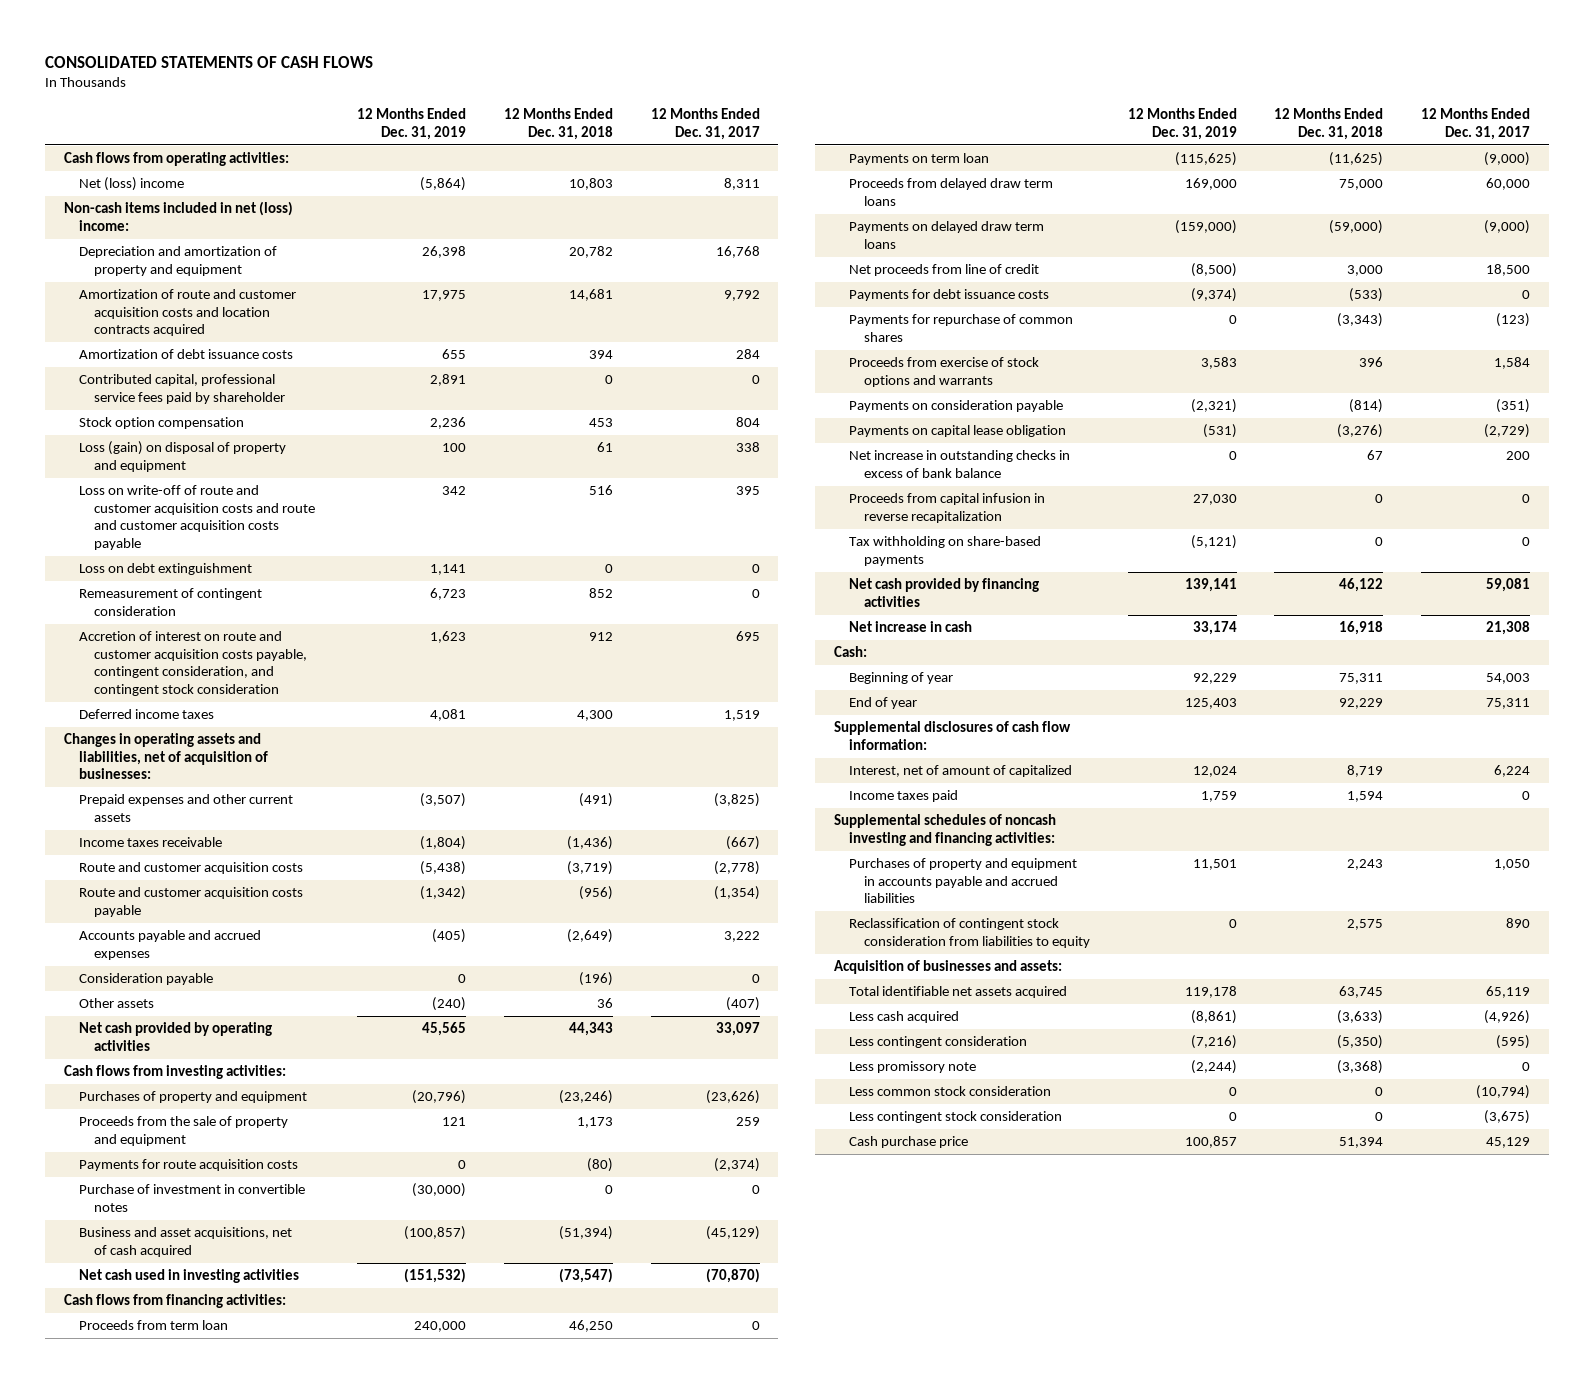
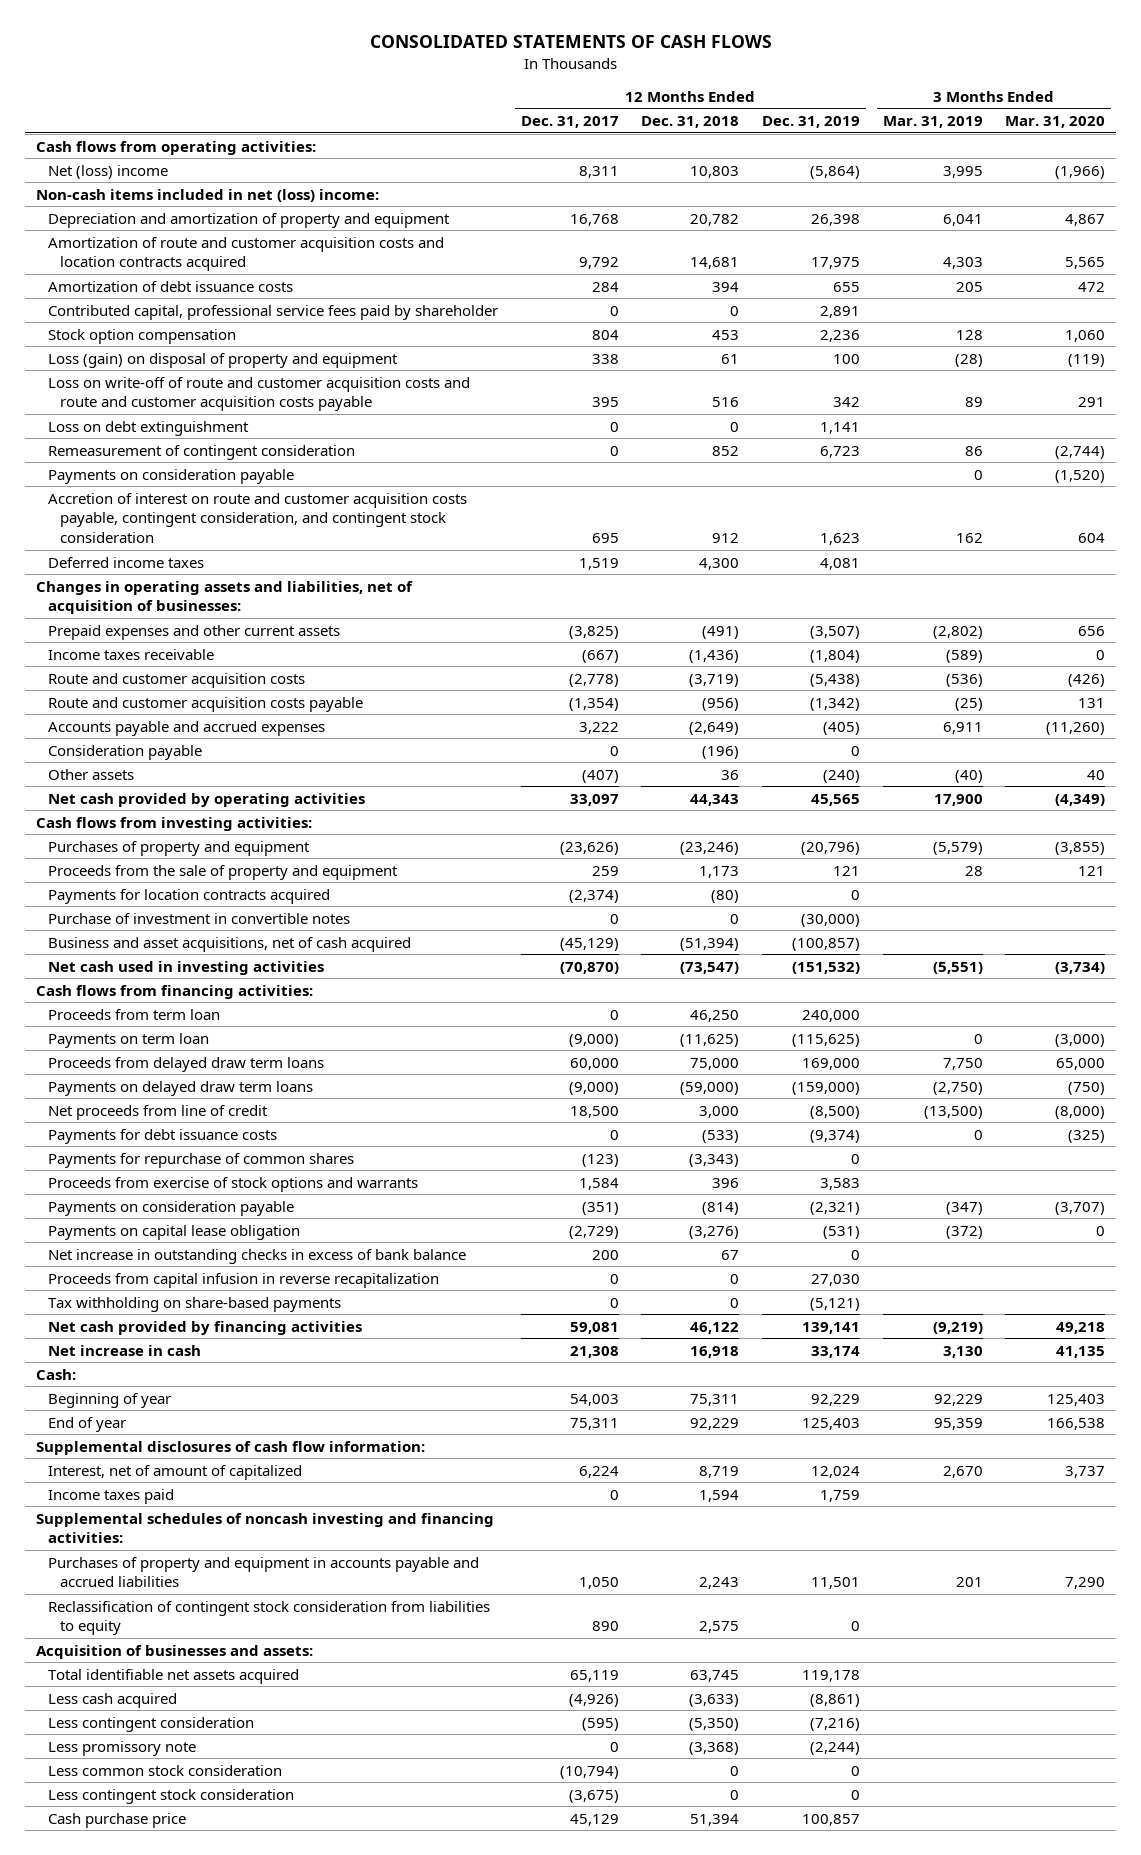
- | 12 Months Ended Dec. 31, 2019 | 12 Months Ended Dec. 31, 2018 | 12 Months Ended Dec. 31, 2017
+ | 12 Months Ended Dec. 31, 2017 | 12 Months Ended Dec. 31, 2018 | 12 Months Ended Dec. 31, 2019 | 3 Months Ended Mar. 31, 2019 | 3 Months Ended Mar. 31, 2020
+ Payments on consideration payable | | | | 0 | (1,520)
- Payments for route acquisition costs | 0 | (80) | (2,374)
+ Payments for location contracts acquired | (2,374) | (80) | 0 | |

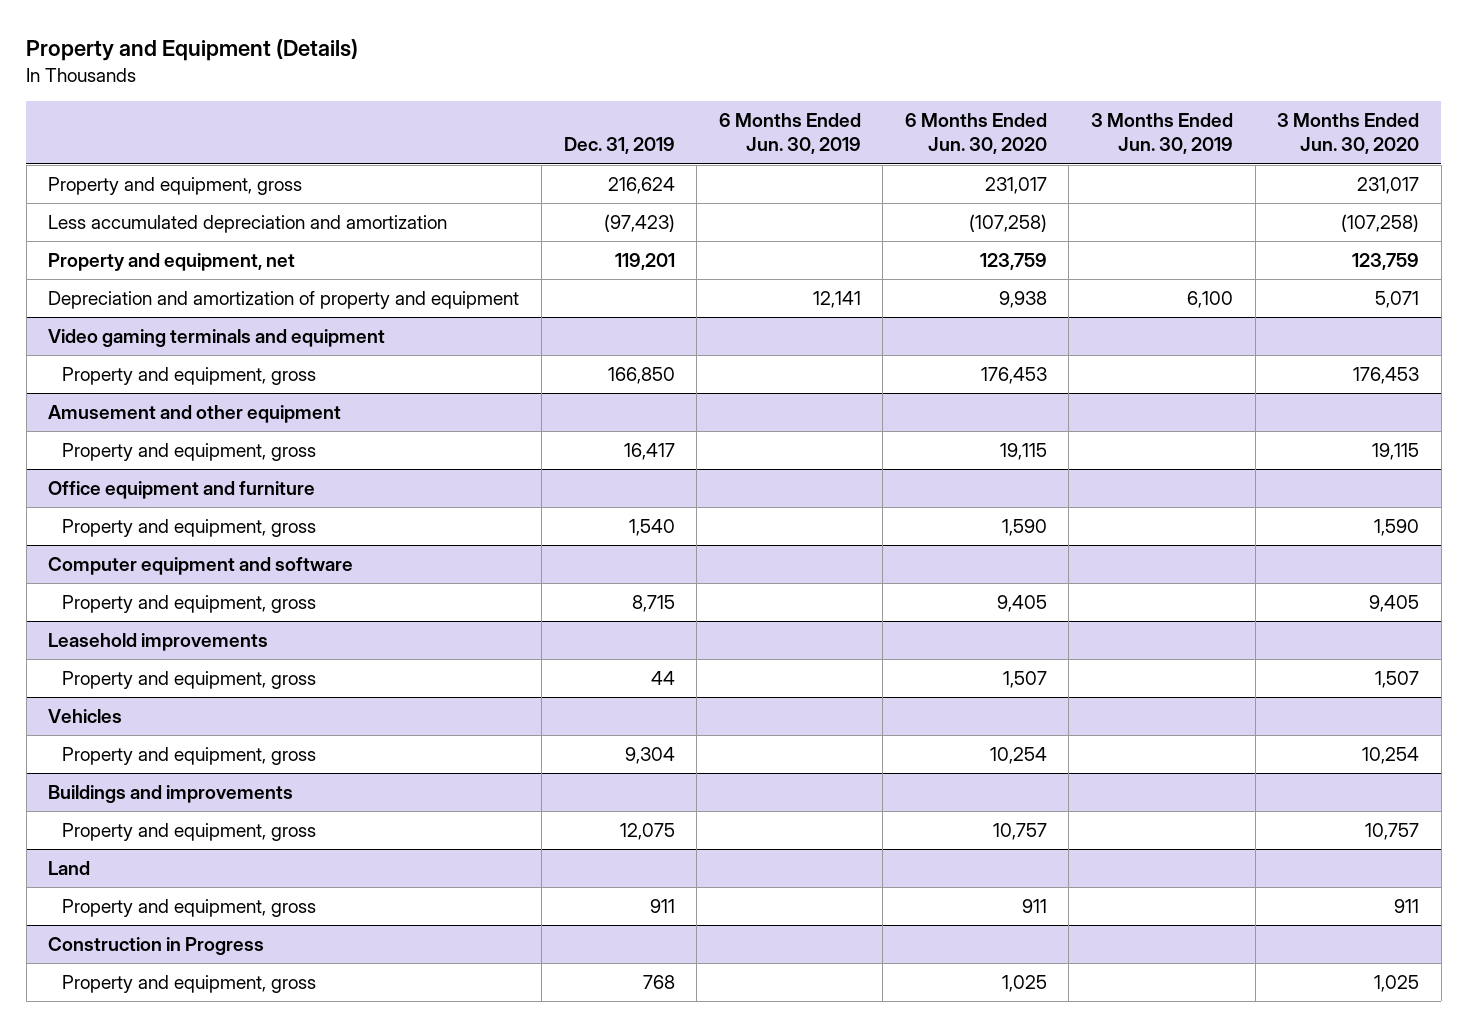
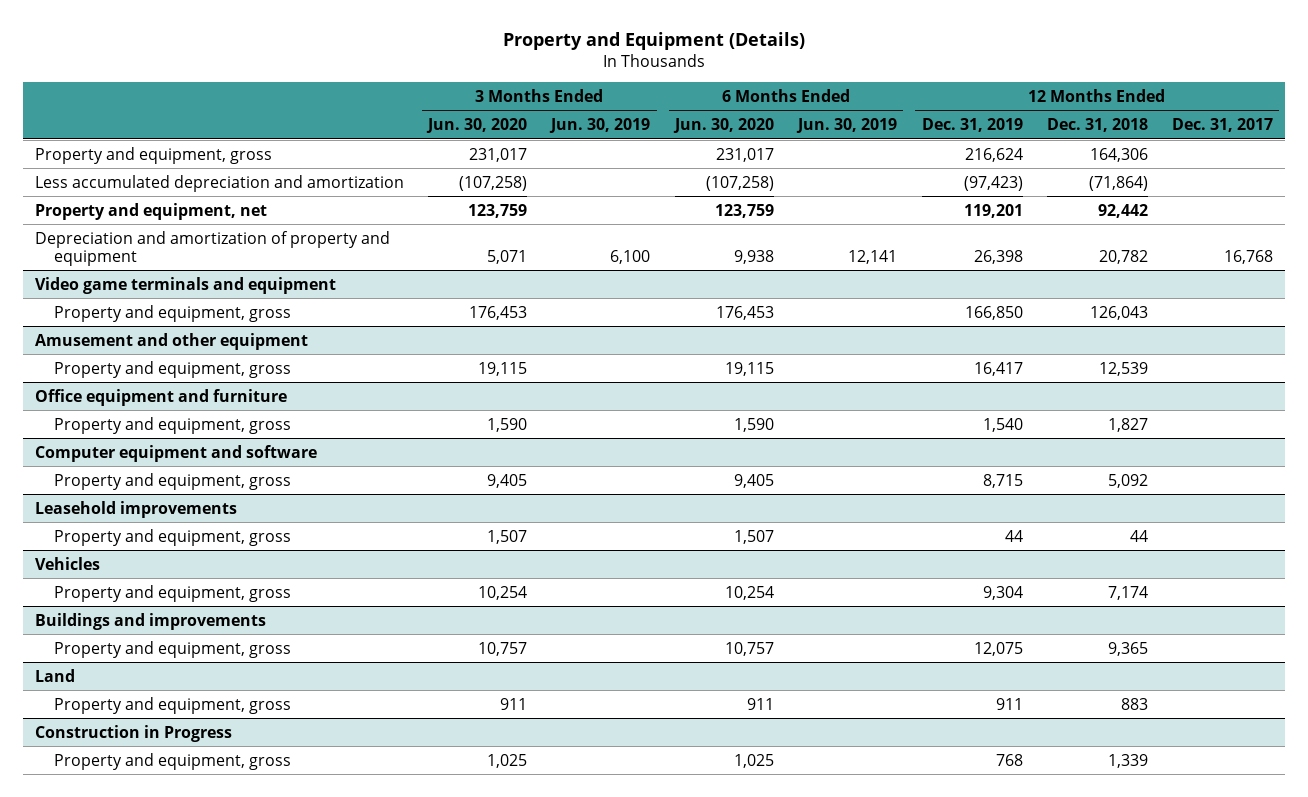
- | Dec. 31, 2019 | 6 Months Ended Jun. 30, 2019 | 6 Months Ended Jun. 30, 2020 | 3 Months Ended Jun. 30, 2019 | 3 Months Ended Jun. 30, 2020
+ | 3 Months Ended Jun. 30, 2020 | 3 Months Ended Jun. 30, 2019 | 6 Months Ended Jun. 30, 2020 | 6 Months Ended Jun. 30, 2019 | 12 Months Ended Dec. 31, 2019 | 12 Months Ended Dec. 31, 2018 | 12 Months Ended Dec. 31, 2017
- Video gaming terminals and equipment
+ Video game terminals and equipment

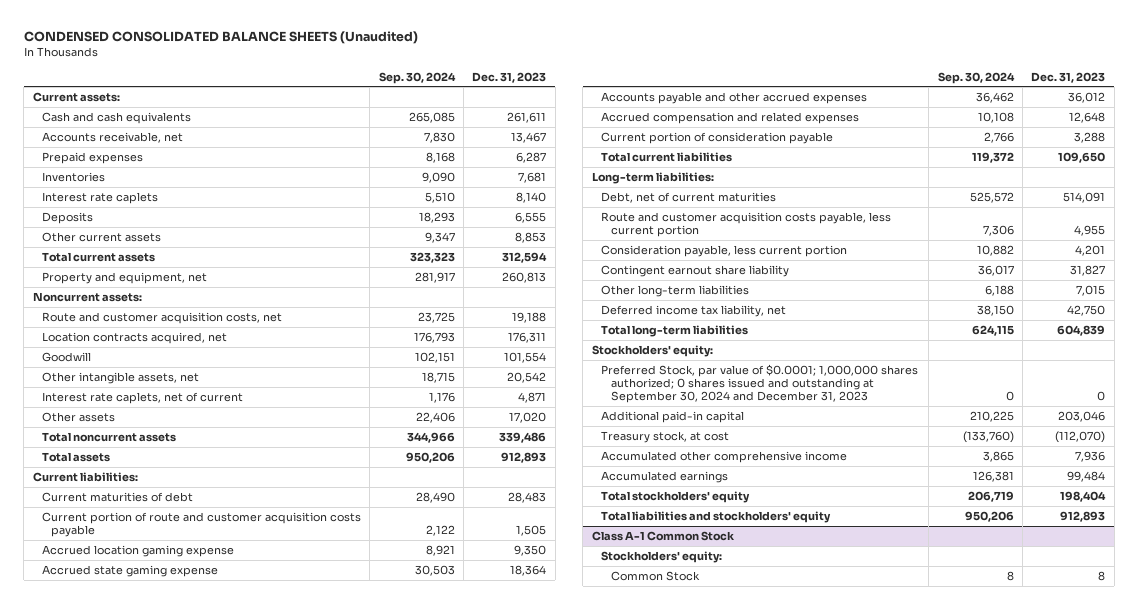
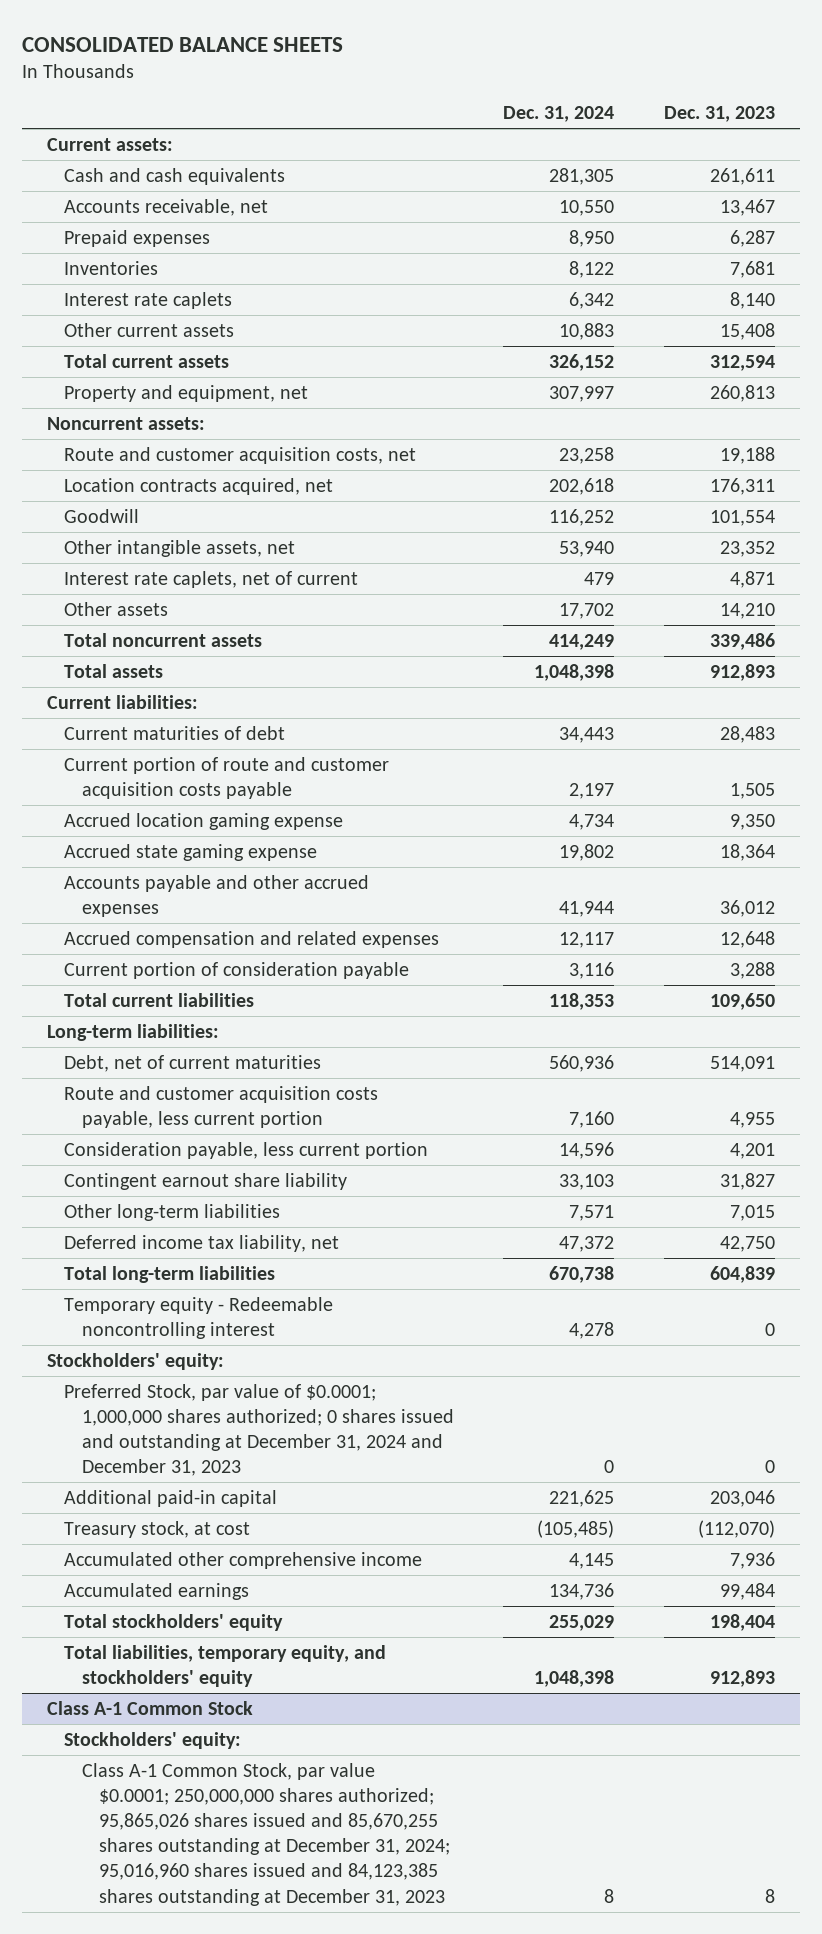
- CONDENSED CONSOLIDATED BALANCE SHEETS (Unaudited)
+ CONSOLIDATED BALANCE SHEETS
- | Sep. 30, 2024 | Dec. 31, 2023
+ | Dec. 31, 2024 | Dec. 31, 2023
- Deposits | 18,293 | 6,555
- Other current assets | 9,347 | 8,853
+ Other current assets | 10,883 | 15,408
- Other intangible assets, net | 18,715 | 20,542
+ Other intangible assets, net | 53,940 | 23,352
- Other assets | 22,406 | 17,020
+ Other assets | 17,702 | 14,210
+ Temporary equity - Redeemable noncontrolling interest | 4,278 | 0
- Preferred Stock, par value of $0.0001; 1,000,000 shares authorized; 0 shares issued and outstanding at September 30, 2024 and December 31, 2023 | 0 | 0
+ Preferred Stock, par value of $0.0001; 1,000,000 shares authorized; 0 shares issued and outstanding at December 31, 2024 and December 31, 2023 | 0 | 0
- Total liabilities and stockholders' equity | 950,206 | 912,893
+ Total liabilities, temporary equity, and stockholders' equity | 1,048,398 | 912,893
@ Class A-1 Common Stock
- Common Stock | 8 | 8
+ Class A-1 Common Stock, par value $0.0001; 250,000,000 shares authorized; 95,865,026 shares issued and 85,670,255 shares outstanding at December 31, 2024; 95,016,960 shares issued and 84,123,385 shares outstanding at December 31, 2023 | 8 | 8

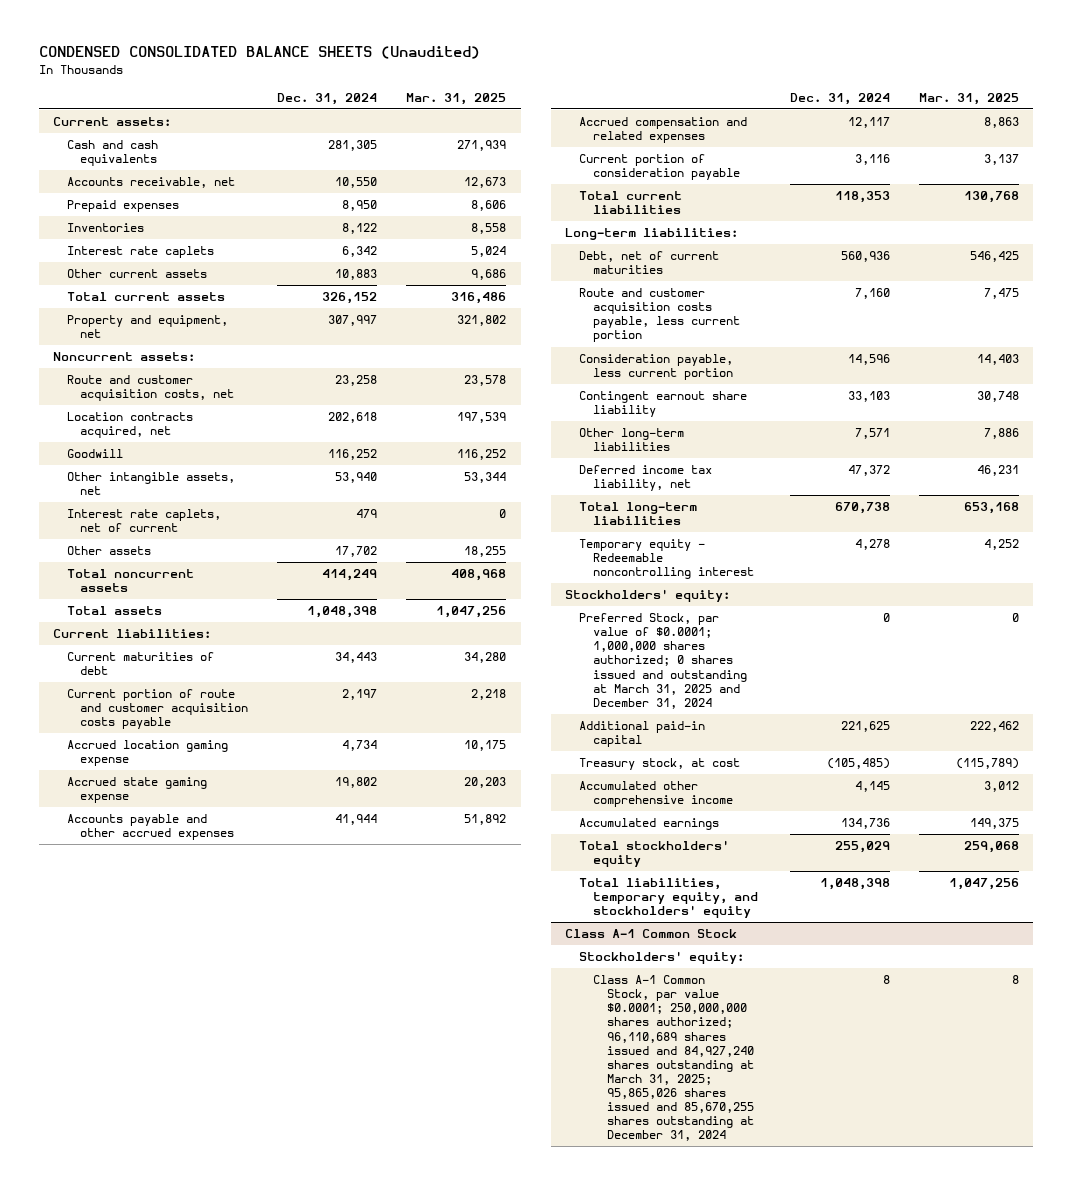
- CONSOLIDATED BALANCE SHEETS
+ CONDENSED CONSOLIDATED BALANCE SHEETS (Unaudited)
- | Dec. 31, 2024 | Dec. 31, 2023
+ | Dec. 31, 2024 | Mar. 31, 2025
- Preferred Stock, par value of $0.0001; 1,000,000 shares authorized; 0 shares issued and outstanding at December 31, 2024 and December 31, 2023 | 0 | 0
+ Preferred Stock, par value of $0.0001; 1,000,000 shares authorized; 0 shares issued and outstanding at March 31, 2025 and December 31, 2024 | 0 | 0
@ Class A-1 Common Stock
- Class A-1 Common Stock, par value $0.0001; 250,000,000 shares authorized; 95,865,026 shares issued and 85,670,255 shares outstanding at December 31, 2024; 95,016,960 shares issued and 84,123,385 shares outstanding at December 31, 2023 | 8 | 8
+ Class A-1 Common Stock, par value $0.0001; 250,000,000 shares authorized; 96,110,689 shares issued and 84,927,240 shares outstanding at March 31, 2025; 95,865,026 shares issued and 85,670,255 shares outstanding at December 31, 2024 | 8 | 8

